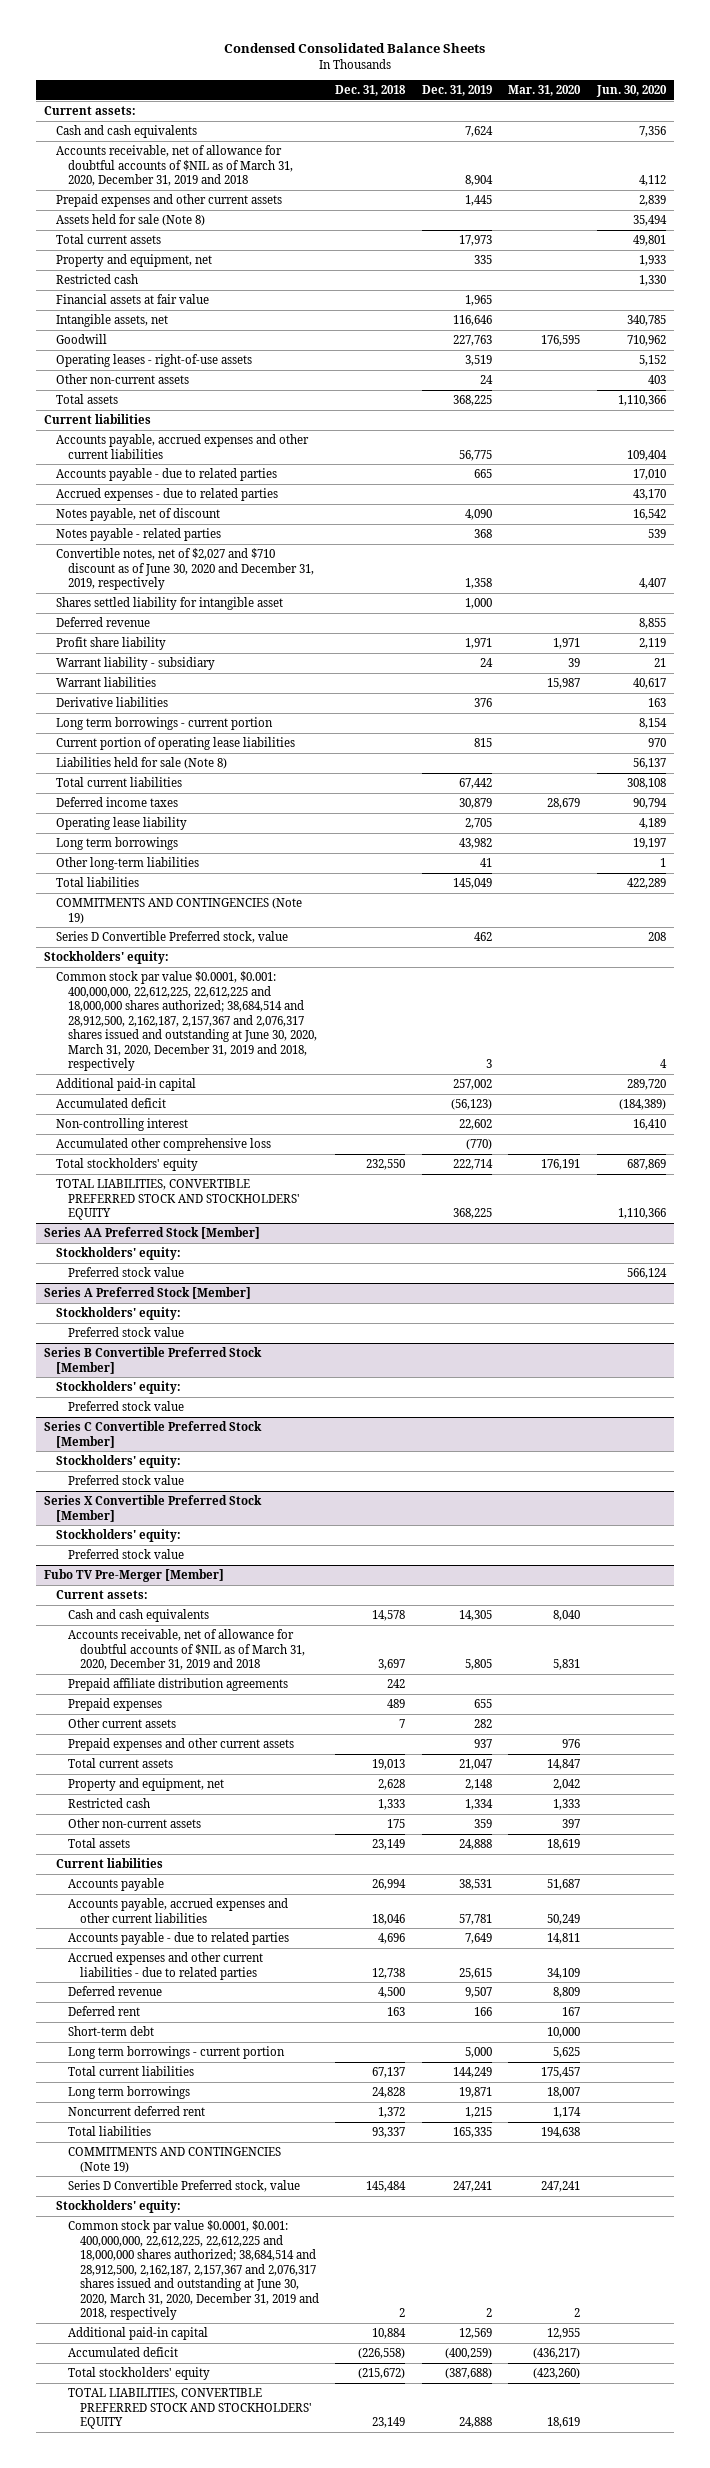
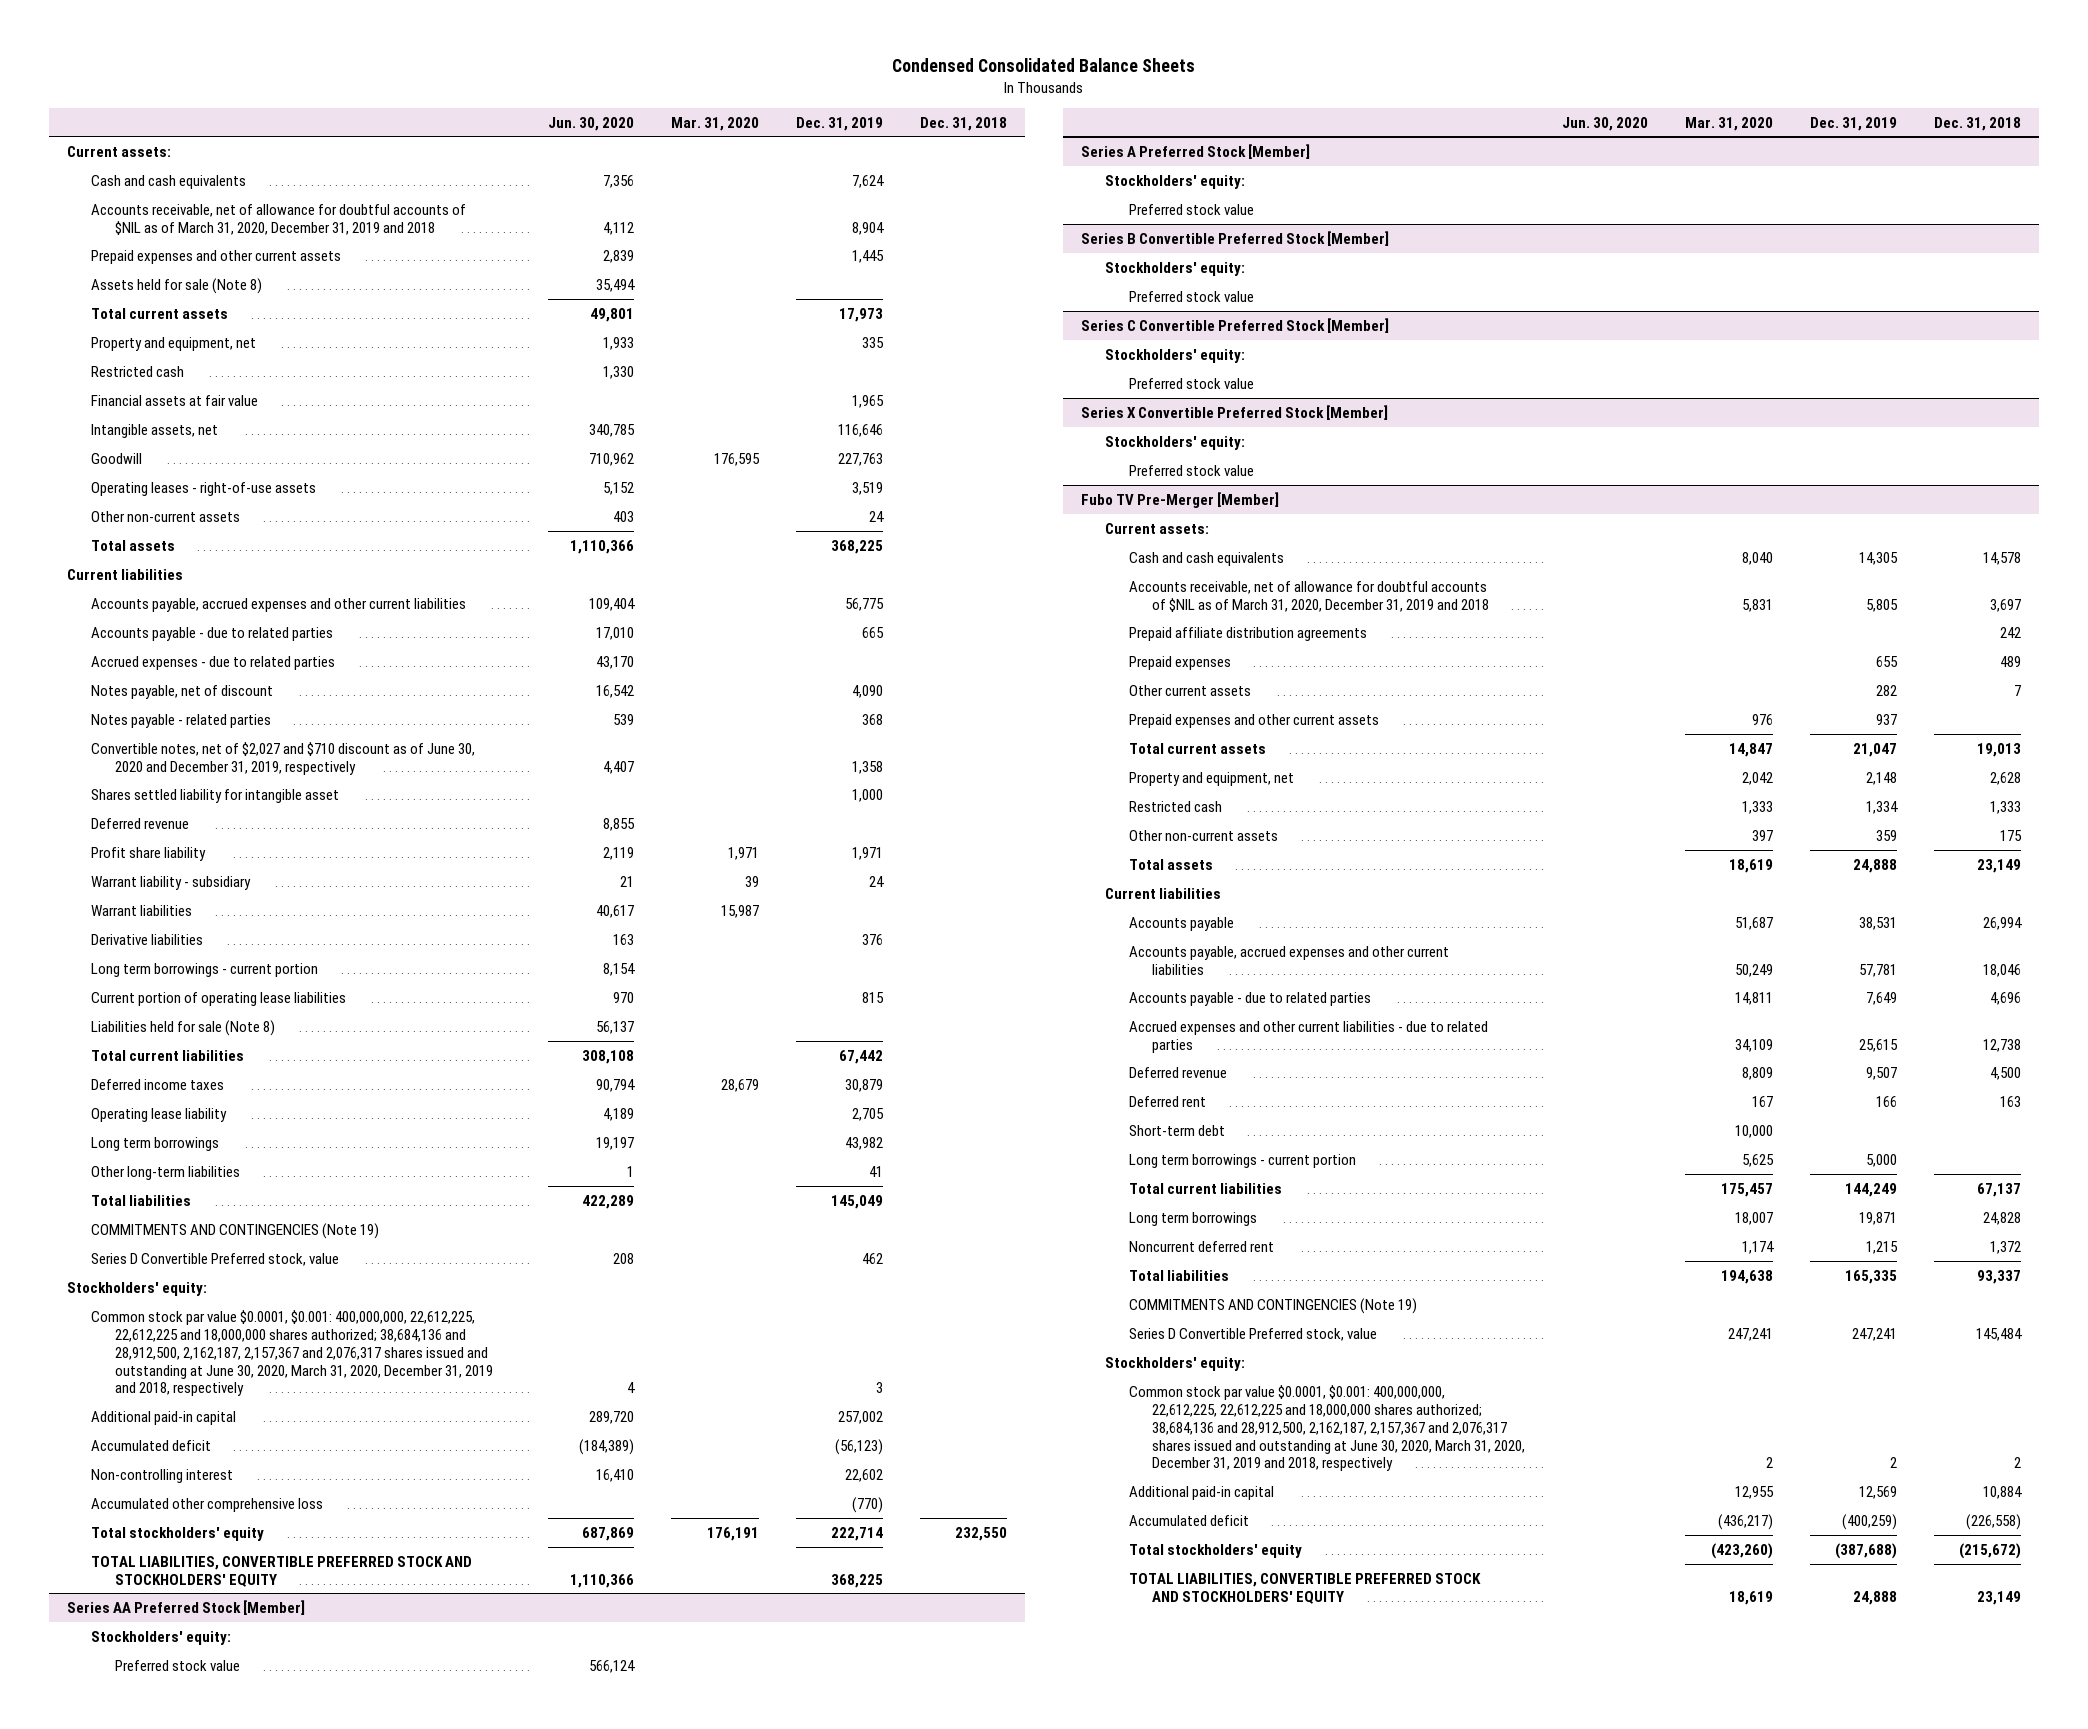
- | Dec. 31, 2018 | Dec. 31, 2019 | Mar. 31, 2020 | Jun. 30, 2020
+ | Jun. 30, 2020 | Mar. 31, 2020 | Dec. 31, 2019 | Dec. 31, 2018
- Common stock par value $0.0001, $0.001: 400,000,000, 22,612,225, 22,612,225 and 18,000,000 shares authorized; 38,684,514 and 28,912,500, 2,162,187, 2,157,367 and 2,076,317 shares issued and outstanding at June 30, 2020, March 31, 2020, December 31, 2019 and 2018, respectively | | 3 | | 4
+ Common stock par value $0.0001, $0.001: 400,000,000, 22,612,225, 22,612,225 and 18,000,000 shares authorized; 38,684,136 and 28,912,500, 2,162,187, 2,157,367 and 2,076,317 shares issued and outstanding at June 30, 2020, March 31, 2020, December 31, 2019 and 2018, respectively | 4 | | 3 |
@ Fubo TV Pre-Merger [Member]
- Common stock par value $0.0001, $0.001: 400,000,000, 22,612,225, 22,612,225 and 18,000,000 shares authorized; 38,684,514 and 28,912,500, 2,162,187, 2,157,367 and 2,076,317 shares issued and outstanding at June 30, 2020, March 31, 2020, December 31, 2019 and 2018, respectively | 2 | 2 | 2 |
+ Common stock par value $0.0001, $0.001: 400,000,000, 22,612,225, 22,612,225 and 18,000,000 shares authorized; 38,684,136 and 28,912,500, 2,162,187, 2,157,367 and 2,076,317 shares issued and outstanding at June 30, 2020, March 31, 2020, December 31, 2019 and 2018, respectively | | 2 | 2 | 2

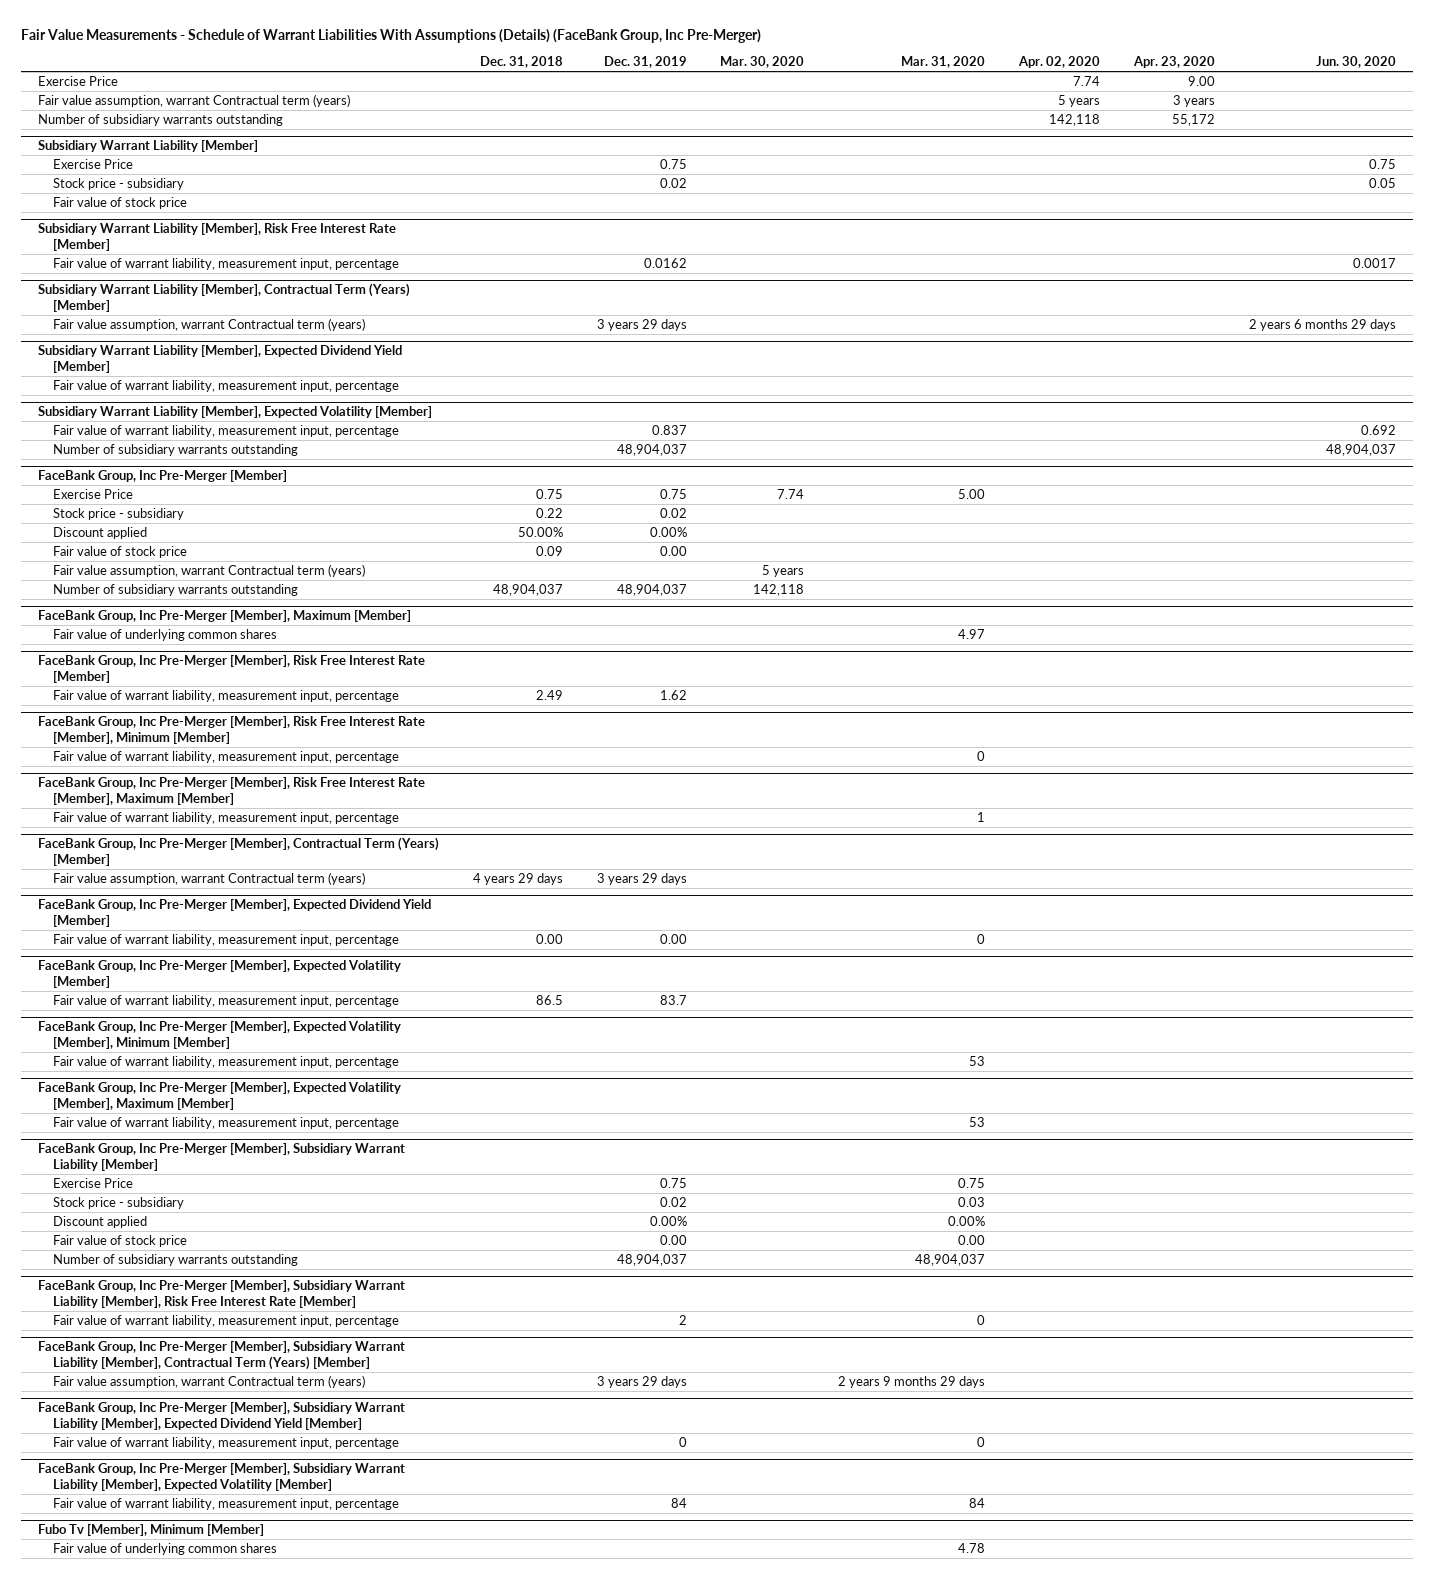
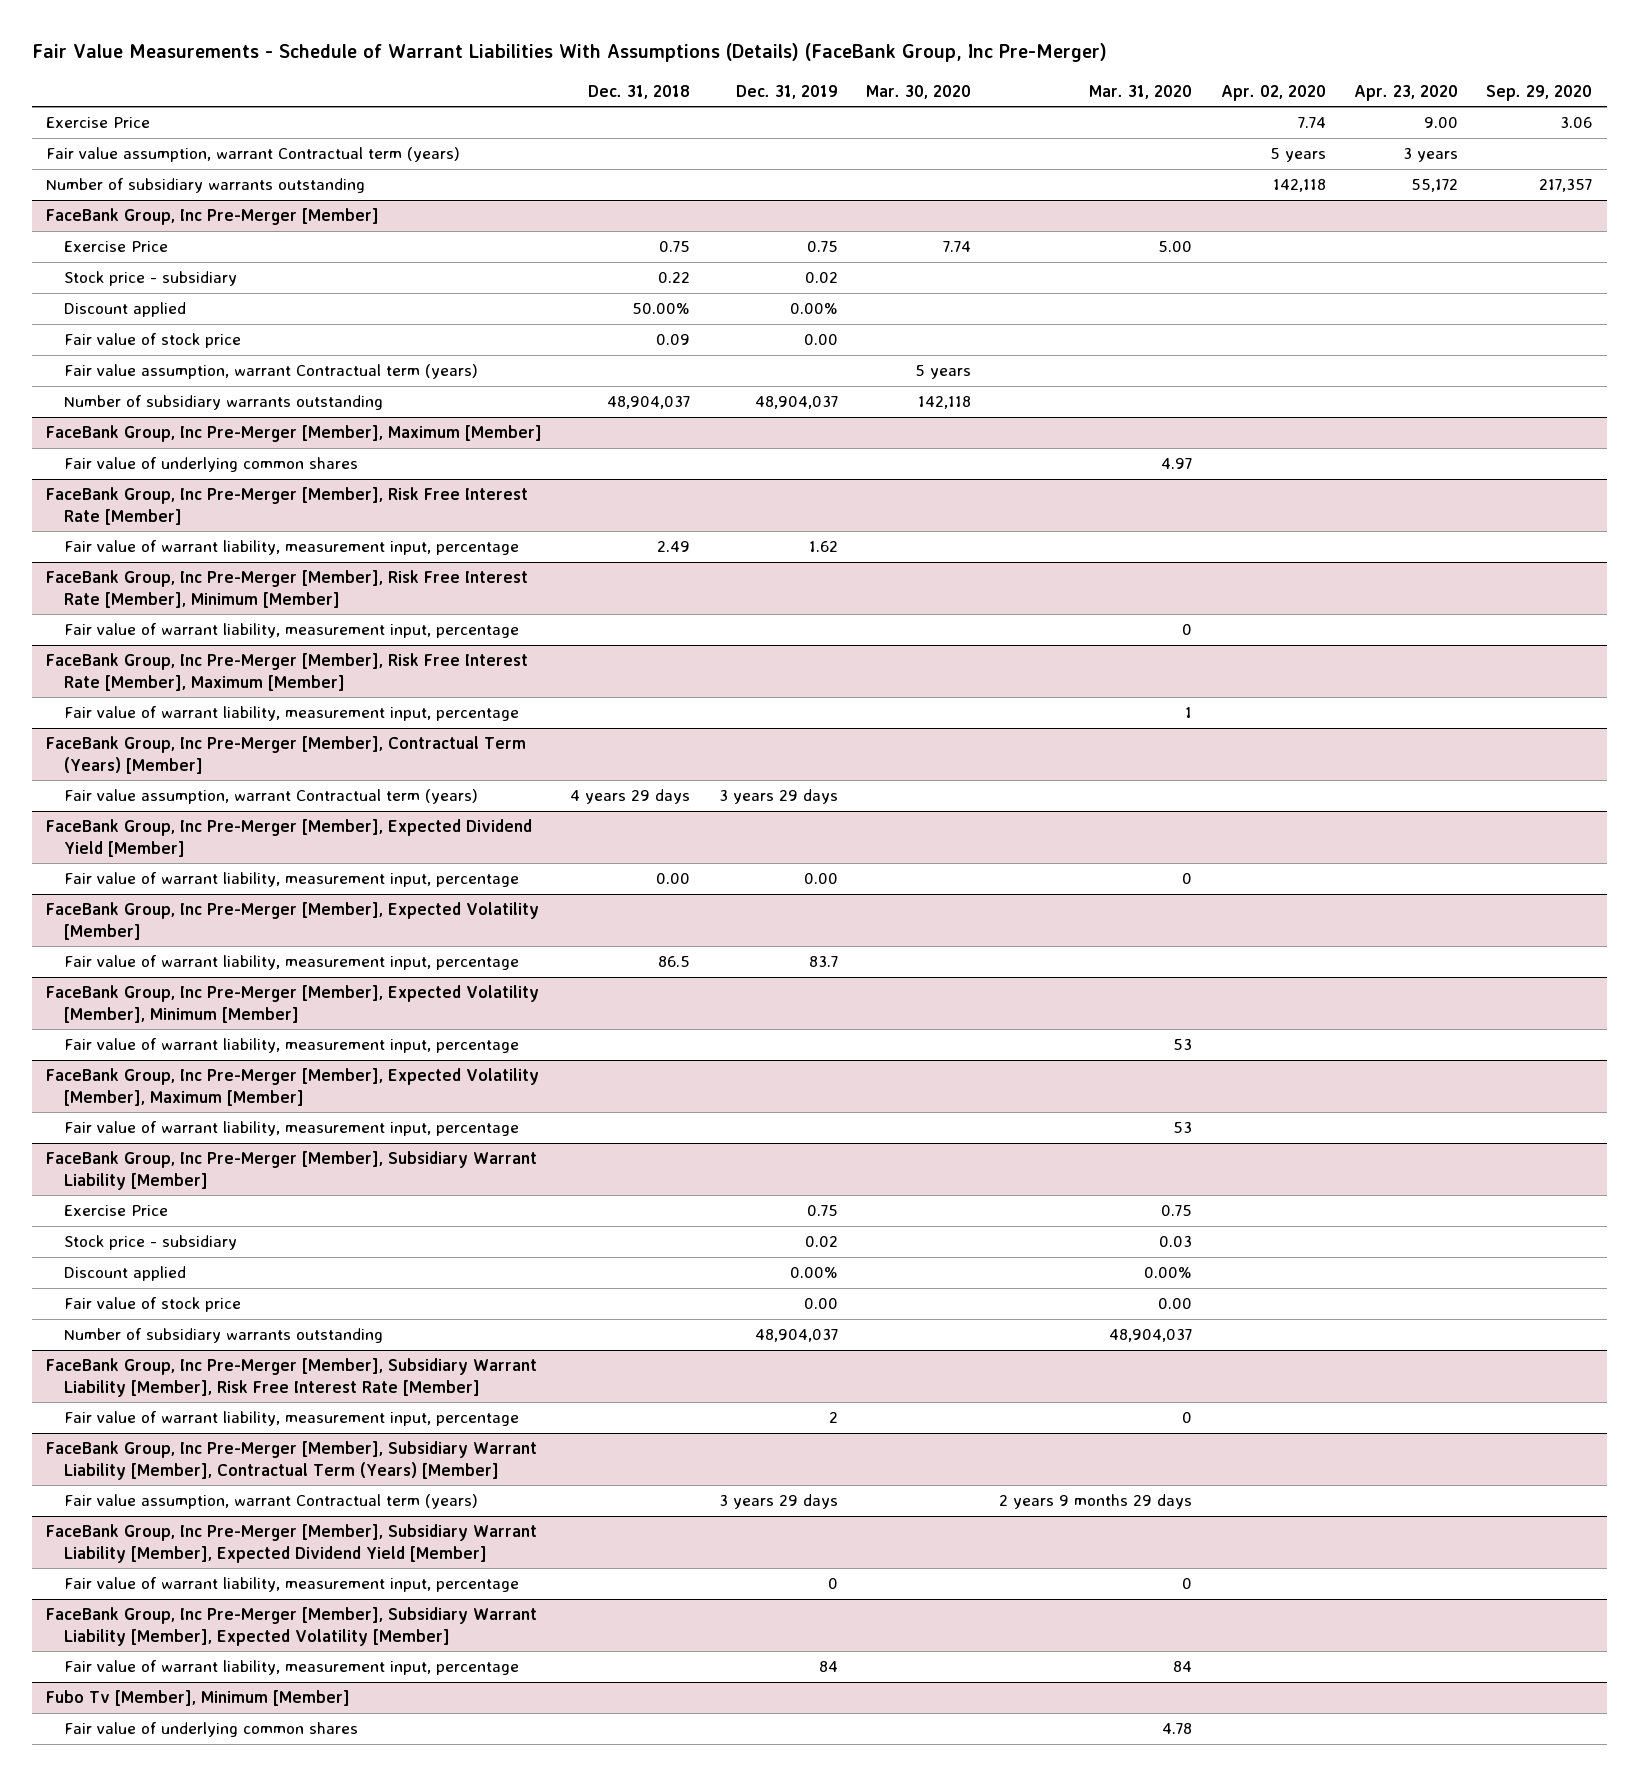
- | Dec. 31, 2018 | Dec. 31, 2019 | Mar. 30, 2020 | Mar. 31, 2020 | Apr. 02, 2020 | Apr. 23, 2020 | Jun. 30, 2020
+ | Dec. 31, 2018 | Dec. 31, 2019 | Mar. 30, 2020 | Mar. 31, 2020 | Apr. 02, 2020 | Apr. 23, 2020 | Sep. 29, 2020
- Subsidiary Warrant Liability [Member]
- Exercise Price | | 0.75 | | | | | 0.75
- Stock price - subsidiary | | 0.02 | | | | | 0.05
- Fair value of stock price
- Subsidiary Warrant Liability [Member], Risk Free Interest Rate [Member]
- Fair value of warrant liability, measurement input, percentage | | 0.0162 | | | | | 0.0017
- Subsidiary Warrant Liability [Member], Contractual Term (Years) [Member]
- Fair value assumption, warrant Contractual term (years) | | 3 years 29 days | | | | | 2 years 6 months 29 days
- Subsidiary Warrant Liability [Member], Expected Dividend Yield [Member]
- Fair value of warrant liability, measurement input, percentage
- Subsidiary Warrant Liability [Member], Expected Volatility [Member]
- Fair value of warrant liability, measurement input, percentage | | 0.837 | | | | | 0.692
- Number of subsidiary warrants outstanding | | 48,904,037 | | | | | 48,904,037

